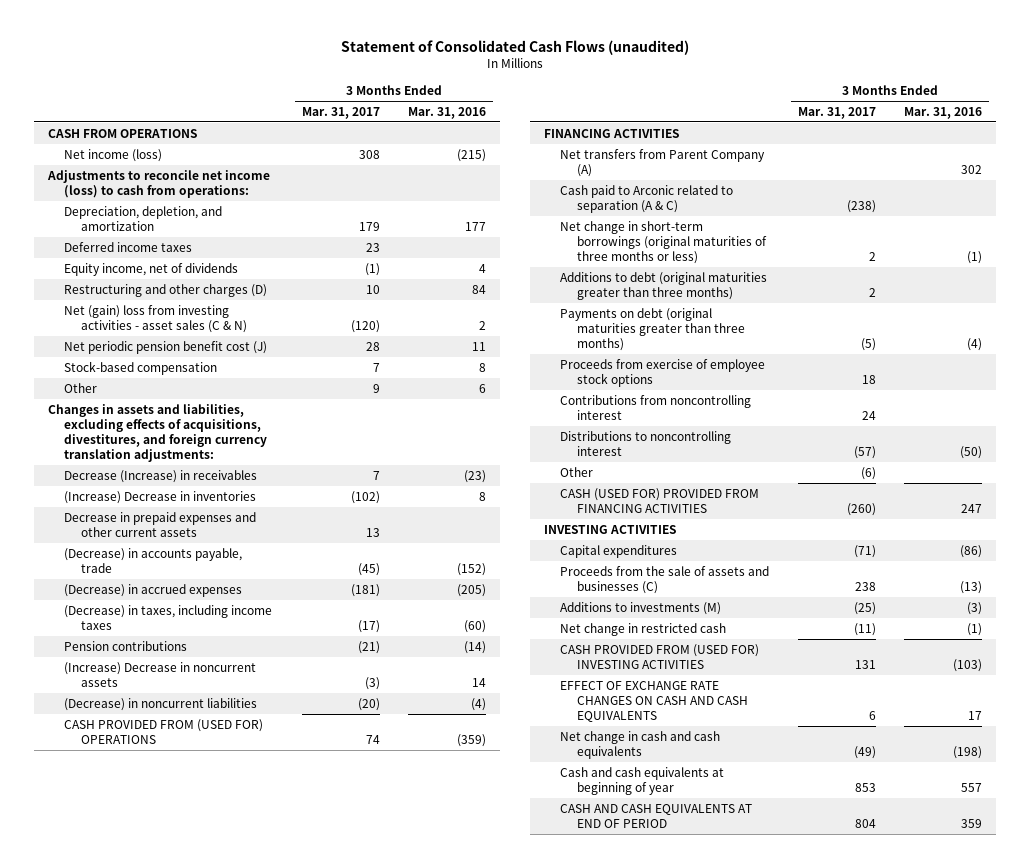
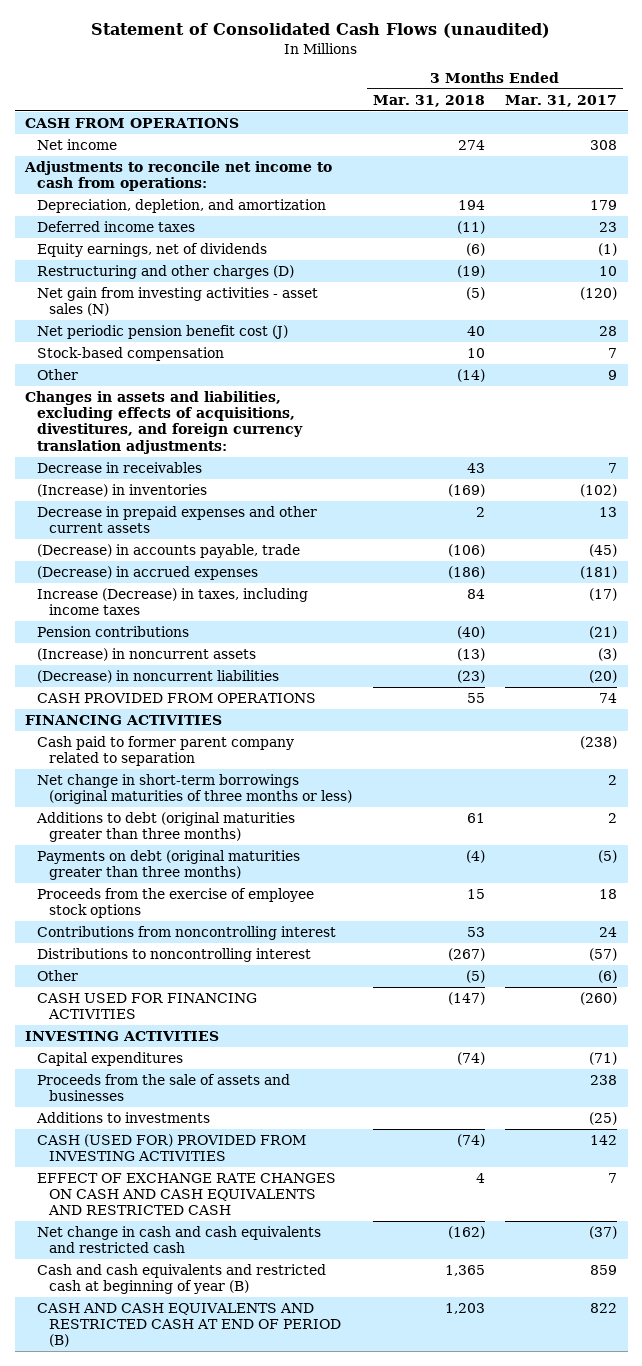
- | 3 Months Ended Mar. 31, 2017 | 3 Months Ended Mar. 31, 2016
+ | 3 Months Ended Mar. 31, 2018 | 3 Months Ended Mar. 31, 2017
- Net income (loss) | 308 | (215)
- Adjustments to reconcile net income (loss) to cash from operations:
+ Net income | 274 | 308
+ Adjustments to reconcile net income to cash from operations:
- Equity income, net of dividends | (1) | 4
+ Equity earnings, net of dividends | (6) | (1)
- Net (gain) loss from investing activities - asset sales (C & N) | (120) | 2
+ Net gain from investing activities - asset sales (N) | (5) | (120)
- Decrease (Increase) in receivables | 7 | (23)
- (Increase) Decrease in inventories | (102) | 8
+ Decrease in receivables | 43 | 7
+ (Increase) in inventories | (169) | (102)
- (Decrease) in taxes, including income taxes | (17) | (60)
+ Increase (Decrease) in taxes, including income taxes | 84 | (17)
- (Increase) Decrease in noncurrent assets | (3) | 14
+ (Increase) in noncurrent assets | (13) | (3)
- CASH PROVIDED FROM (USED FOR) OPERATIONS | 74 | (359)
+ CASH PROVIDED FROM OPERATIONS | 55 | 74
- Net transfers from Parent Company (A) | | 302
- Cash paid to Arconic related to separation (A & C) | (238) |
+ Cash paid to former parent company related to separation | | (238)
- Proceeds from exercise of employee stock options | 18 |
+ Proceeds from the exercise of employee stock options | 15 | 18
- CASH (USED FOR) PROVIDED FROM FINANCING ACTIVITIES | (260) | 247
+ CASH USED FOR FINANCING ACTIVITIES | (147) | (260)
- Proceeds from the sale of assets and businesses (C) | 238 | (13)
- Additions to investments (M) | (25) | (3)
- Net change in restricted cash | (11) | (1)
- CASH PROVIDED FROM (USED FOR) INVESTING ACTIVITIES | 131 | (103)
- EFFECT OF EXCHANGE RATE CHANGES ON CASH AND CASH EQUIVALENTS | 6 | 17
- Net change in cash and cash equivalents | (49) | (198)
- Cash and cash equivalents at beginning of year | 853 | 557
- CASH AND CASH EQUIVALENTS AT END OF PERIOD | 804 | 359
+ Proceeds from the sale of assets and businesses | | 238
+ Additions to investments | | (25)
+ CASH (USED FOR) PROVIDED FROM INVESTING ACTIVITIES | (74) | 142
+ EFFECT OF EXCHANGE RATE CHANGES ON CASH AND CASH EQUIVALENTS AND RESTRICTED CASH | 4 | 7
+ Net change in cash and cash equivalents and restricted cash | (162) | (37)
+ Cash and cash equivalents and restricted cash at beginning of year (B) | 1,365 | 859
+ CASH AND CASH EQUIVALENTS AND RESTRICTED CASH AT END OF PERIOD (B) | 1,203 | 822

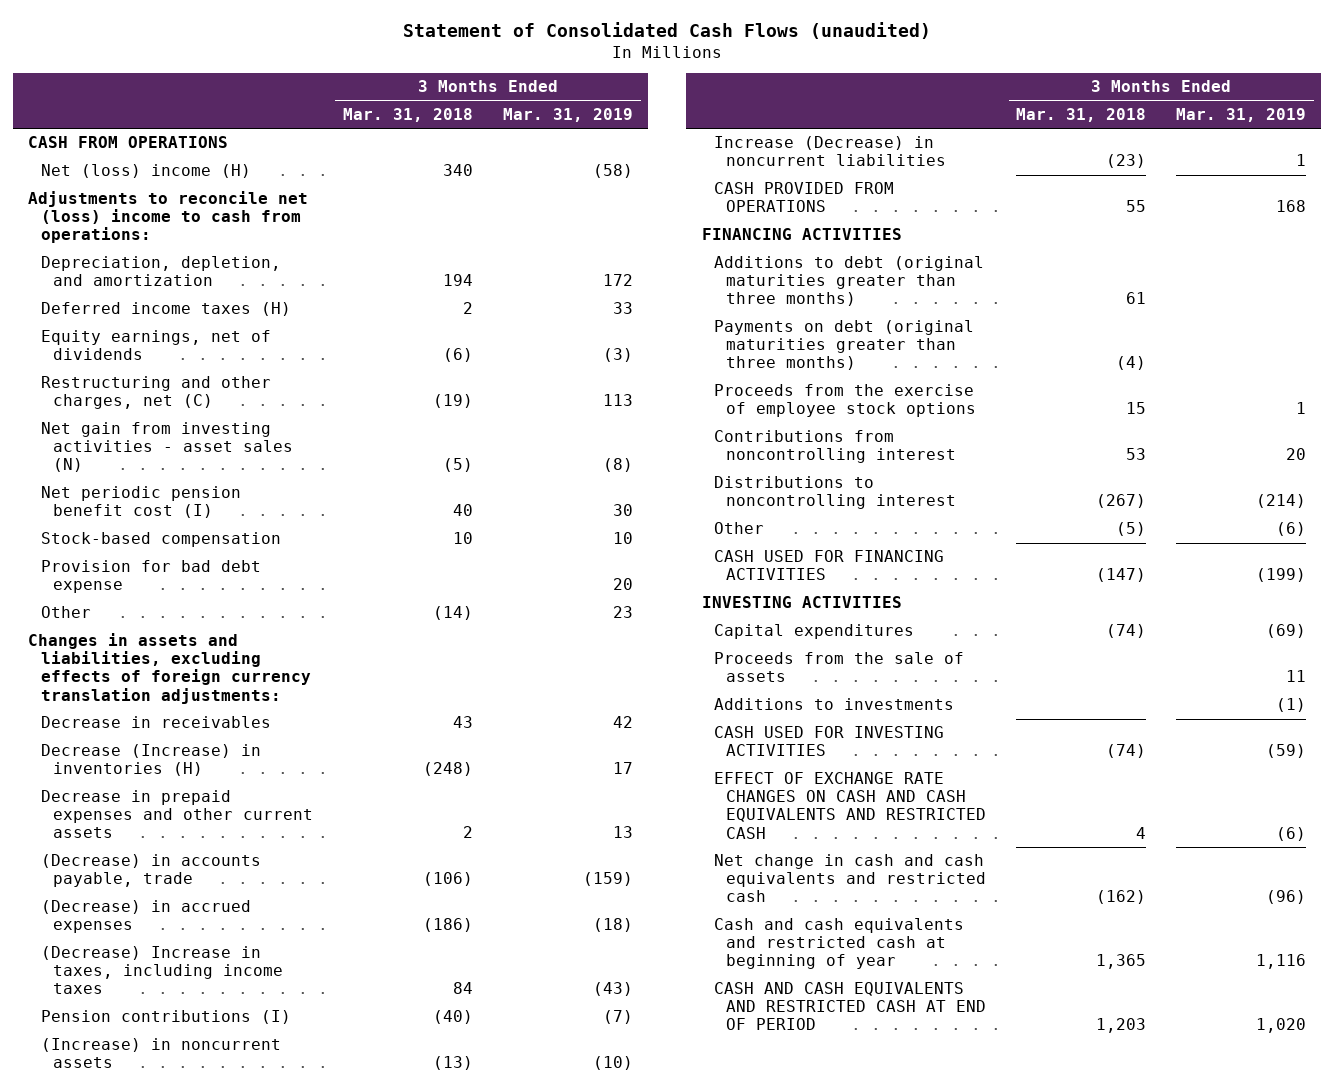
- | 3 Months Ended Mar. 31, 2018 | 3 Months Ended Mar. 31, 2017
+ | 3 Months Ended Mar. 31, 2018 | 3 Months Ended Mar. 31, 2019
- Net income | 274 | 308
- Adjustments to reconcile net income to cash from operations:
+ Net (loss) income (H) | 340 | (58)
+ Adjustments to reconcile net (loss) income to cash from operations:
- Deferred income taxes | (11) | 23
+ Deferred income taxes (H) | 2 | 33
- Restructuring and other charges (D) | (19) | 10
+ Restructuring and other charges, net (C) | (19) | 113
- Net periodic pension benefit cost (J) | 40 | 28
+ Net periodic pension benefit cost (I) | 40 | 30
+ Provision for bad debt expense | | 20
- Changes in assets and liabilities, excluding effects of acquisitions, divestitures, and foreign currency translation adjustments:
+ Changes in assets and liabilities, excluding effects of foreign currency translation adjustments:
- (Increase) in inventories | (169) | (102)
+ Decrease (Increase) in inventories (H) | (248) | 17
- Increase (Decrease) in taxes, including income taxes | 84 | (17)
- Pension contributions | (40) | (21)
+ (Decrease) Increase in taxes, including income taxes | 84 | (43)
+ Pension contributions (I) | (40) | (7)
- (Decrease) in noncurrent liabilities | (23) | (20)
+ Increase (Decrease) in noncurrent liabilities | (23) | 1
- Cash paid to former parent company related to separation | | (238)
- Net change in short-term borrowings (original maturities of three months or less) | | 2
- Proceeds from the sale of assets and businesses | | 238
+ Proceeds from the sale of assets | | 11
- CASH (USED FOR) PROVIDED FROM INVESTING ACTIVITIES | (74) | 142
+ CASH USED FOR INVESTING ACTIVITIES | (74) | (59)
- Cash and cash equivalents and restricted cash at beginning of year (B) | 1,365 | 859
- CASH AND CASH EQUIVALENTS AND RESTRICTED CASH AT END OF PERIOD (B) | 1,203 | 822
+ Cash and cash equivalents and restricted cash at beginning of year | 1,365 | 1,116
+ CASH AND CASH EQUIVALENTS AND RESTRICTED CASH AT END OF PERIOD | 1,203 | 1,020

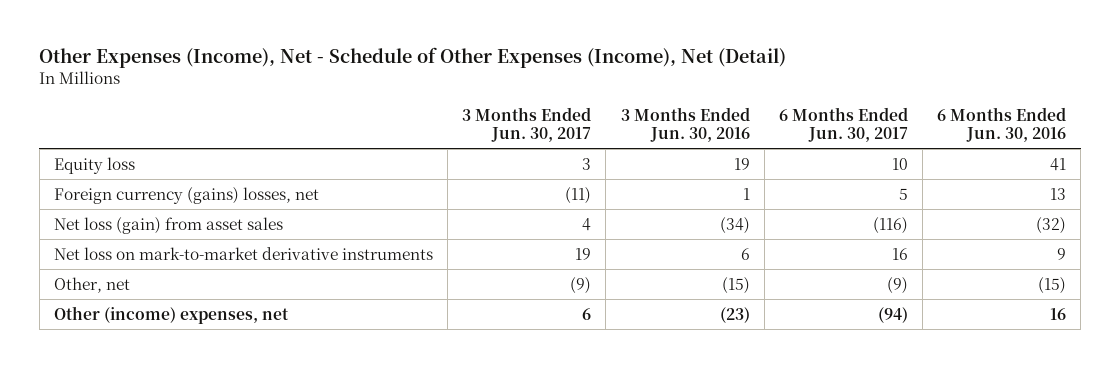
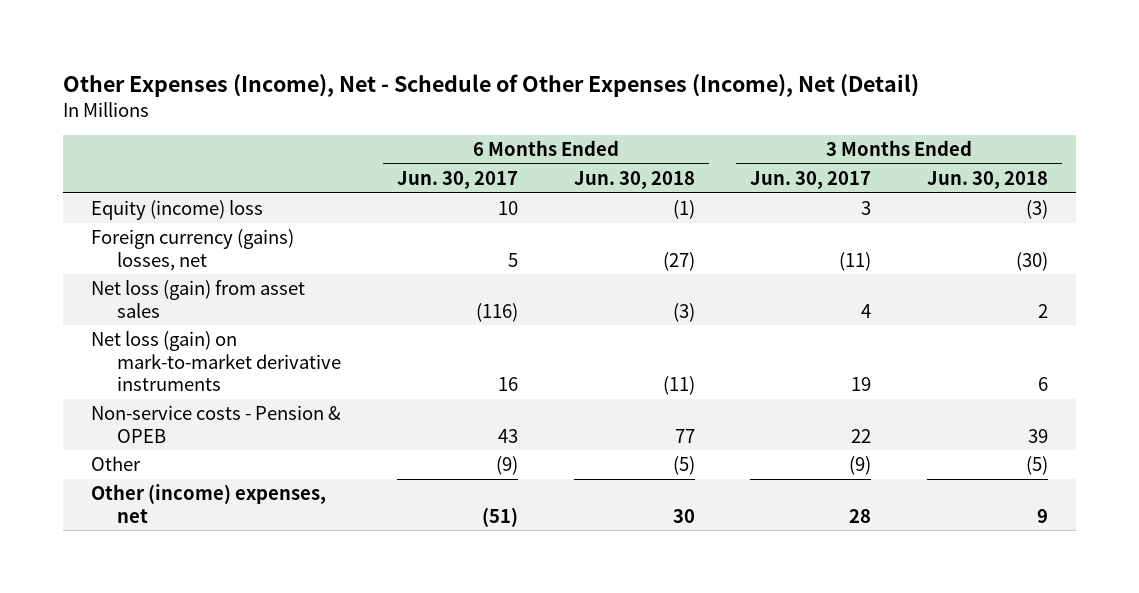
- | 3 Months Ended Jun. 30, 2017 | 3 Months Ended Jun. 30, 2016 | 6 Months Ended Jun. 30, 2017 | 6 Months Ended Jun. 30, 2016
+ | 6 Months Ended Jun. 30, 2017 | 6 Months Ended Jun. 30, 2018 | 3 Months Ended Jun. 30, 2017 | 3 Months Ended Jun. 30, 2018
- Equity loss | 3 | 19 | 10 | 41
+ Equity (income) loss | 10 | (1) | 3 | (3)
- Net loss on mark-to-market derivative instruments | 19 | 6 | 16 | 9
- Other, net | (9) | (15) | (9) | (15)
- Other (income) expenses, net | 6 | (23) | (94) | 16
+ Net loss (gain) on mark-to-market derivative instruments | 16 | (11) | 19 | 6
+ Non-service costs - Pension & OPEB | 43 | 77 | 22 | 39
+ Other | (9) | (5) | (9) | (5)
+ Other (income) expenses, net | (51) | 30 | 28 | 9

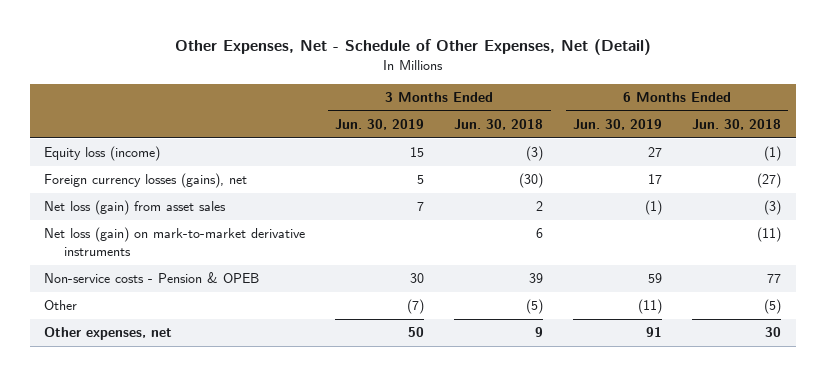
- Other Expenses (Income), Net - Schedule of Other Expenses (Income), Net (Detail)
+ Other Expenses, Net - Schedule of Other Expenses, Net (Detail)
- | 6 Months Ended Jun. 30, 2017 | 6 Months Ended Jun. 30, 2018 | 3 Months Ended Jun. 30, 2017 | 3 Months Ended Jun. 30, 2018
+ | 3 Months Ended Jun. 30, 2019 | 3 Months Ended Jun. 30, 2018 | 6 Months Ended Jun. 30, 2019 | 6 Months Ended Jun. 30, 2018
- Equity (income) loss | 10 | (1) | 3 | (3)
- Foreign currency (gains) losses, net | 5 | (27) | (11) | (30)
+ Equity loss (income) | 15 | (3) | 27 | (1)
+ Foreign currency losses (gains), net | 5 | (30) | 17 | (27)
- Other (income) expenses, net | (51) | 30 | 28 | 9
+ Other expenses, net | 50 | 9 | 91 | 30

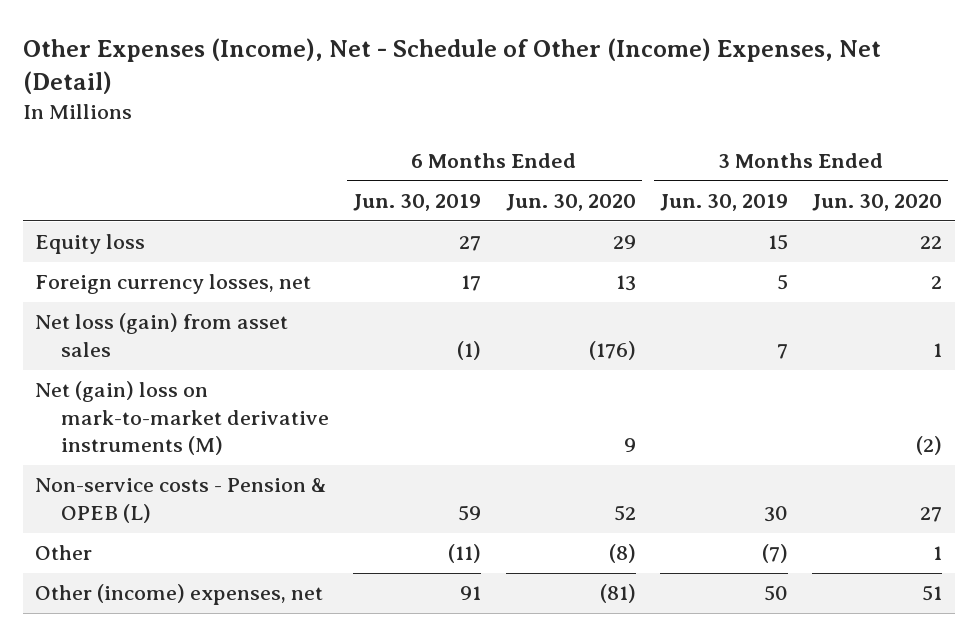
- Other Expenses, Net - Schedule of Other Expenses, Net (Detail)
+ Other Expenses (Income), Net - Schedule of Other (Income) Expenses, Net (Detail)
- | 3 Months Ended Jun. 30, 2019 | 3 Months Ended Jun. 30, 2018 | 6 Months Ended Jun. 30, 2019 | 6 Months Ended Jun. 30, 2018
+ | 6 Months Ended Jun. 30, 2019 | 6 Months Ended Jun. 30, 2020 | 3 Months Ended Jun. 30, 2019 | 3 Months Ended Jun. 30, 2020
- Equity loss (income) | 15 | (3) | 27 | (1)
- Foreign currency losses (gains), net | 5 | (30) | 17 | (27)
+ Equity loss | 27 | 29 | 15 | 22
+ Foreign currency losses, net | 17 | 13 | 5 | 2
- Net loss (gain) on mark-to-market derivative instruments | | 6 | | (11)
- Non-service costs - Pension & OPEB | 30 | 39 | 59 | 77
+ Net (gain) loss on mark-to-market derivative instruments (M) | | 9 | | (2)
+ Non-service costs - Pension & OPEB (L) | 59 | 52 | 30 | 27
- Other expenses, net | 50 | 9 | 91 | 30
+ Other (income) expenses, net | 91 | (81) | 50 | 51

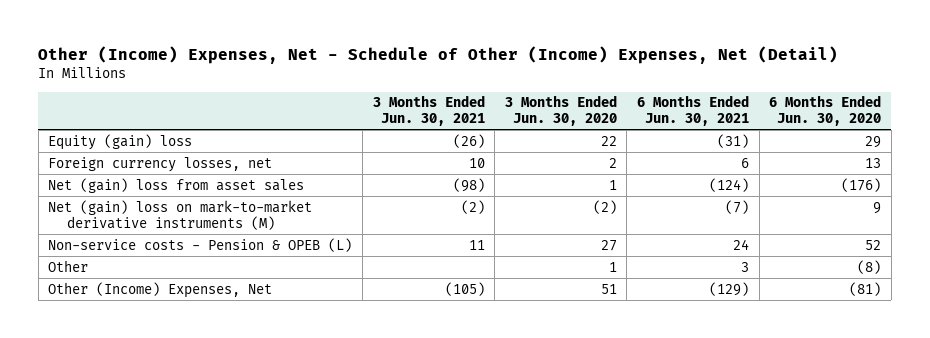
- Other Expenses (Income), Net - Schedule of Other (Income) Expenses, Net (Detail)
+ Other (Income) Expenses, Net - Schedule of Other (Income) Expenses, Net (Detail)
- | 6 Months Ended Jun. 30, 2019 | 6 Months Ended Jun. 30, 2020 | 3 Months Ended Jun. 30, 2019 | 3 Months Ended Jun. 30, 2020
+ | 3 Months Ended Jun. 30, 2021 | 3 Months Ended Jun. 30, 2020 | 6 Months Ended Jun. 30, 2021 | 6 Months Ended Jun. 30, 2020
- Equity loss | 27 | 29 | 15 | 22
+ Equity (gain) loss | (26) | 22 | (31) | 29
- Net loss (gain) from asset sales | (1) | (176) | 7 | 1
+ Net (gain) loss from asset sales | (98) | 1 | (124) | (176)
- Other (income) expenses, net | 91 | (81) | 50 | 51
+ Other (Income) Expenses, Net | (105) | 51 | (129) | (81)

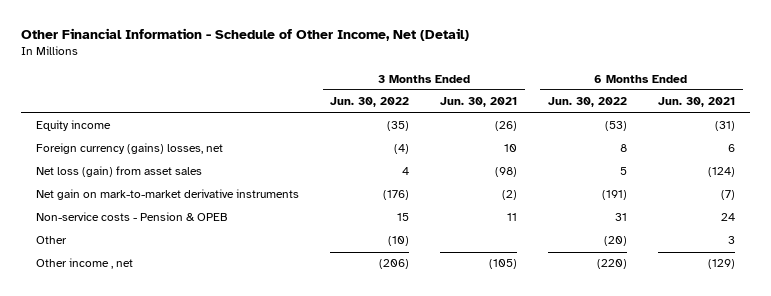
- Other (Income) Expenses, Net - Schedule of Other (Income) Expenses, Net (Detail)
+ Other Financial Information - Schedule of Other Income, Net (Detail)
- | 3 Months Ended Jun. 30, 2021 | 3 Months Ended Jun. 30, 2020 | 6 Months Ended Jun. 30, 2021 | 6 Months Ended Jun. 30, 2020
+ | 3 Months Ended Jun. 30, 2022 | 3 Months Ended Jun. 30, 2021 | 6 Months Ended Jun. 30, 2022 | 6 Months Ended Jun. 30, 2021
- Equity (gain) loss | (26) | 22 | (31) | 29
- Foreign currency losses, net | 10 | 2 | 6 | 13
- Net (gain) loss from asset sales | (98) | 1 | (124) | (176)
- Net (gain) loss on mark-to-market derivative instruments (M) | (2) | (2) | (7) | 9
- Non-service costs - Pension & OPEB (L) | 11 | 27 | 24 | 52
+ Equity income | (35) | (26) | (53) | (31)
+ Foreign currency (gains) losses, net | (4) | 10 | 8 | 6
+ Net loss (gain) from asset sales | 4 | (98) | 5 | (124)
+ Net gain on mark-to-market derivative instruments | (176) | (2) | (191) | (7)
+ Non-service costs - Pension & OPEB | 15 | 11 | 31 | 24
- Other (Income) Expenses, Net | (105) | 51 | (129) | (81)
+ Other income , net | (206) | (105) | (220) | (129)

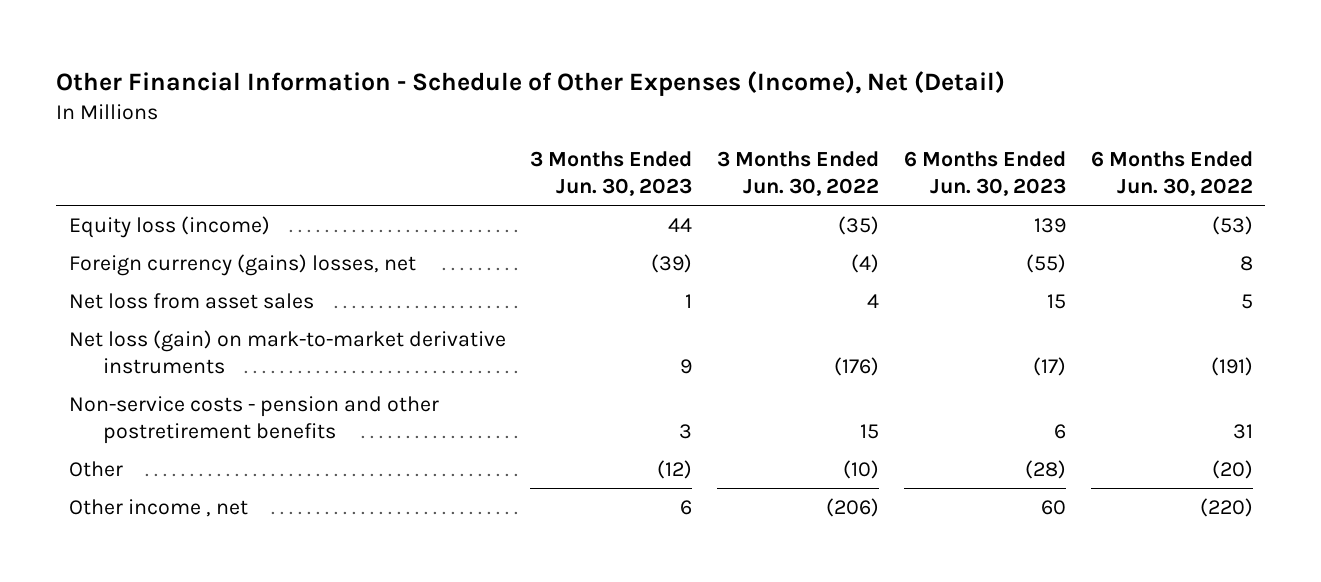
- Other Financial Information - Schedule of Other Income, Net (Detail)
+ Other Financial Information - Schedule of Other Expenses (Income), Net (Detail)
- | 3 Months Ended Jun. 30, 2022 | 3 Months Ended Jun. 30, 2021 | 6 Months Ended Jun. 30, 2022 | 6 Months Ended Jun. 30, 2021
+ | 3 Months Ended Jun. 30, 2023 | 3 Months Ended Jun. 30, 2022 | 6 Months Ended Jun. 30, 2023 | 6 Months Ended Jun. 30, 2022
- Equity income | (35) | (26) | (53) | (31)
+ Equity loss (income) | 44 | (35) | 139 | (53)
- Net loss (gain) from asset sales | 4 | (98) | 5 | (124)
- Net gain on mark-to-market derivative instruments | (176) | (2) | (191) | (7)
- Non-service costs - Pension & OPEB | 15 | 11 | 31 | 24
+ Net loss from asset sales | 1 | 4 | 15 | 5
+ Net loss (gain) on mark-to-market derivative instruments | 9 | (176) | (17) | (191)
+ Non-service costs - pension and other postretirement benefits | 3 | 15 | 6 | 31

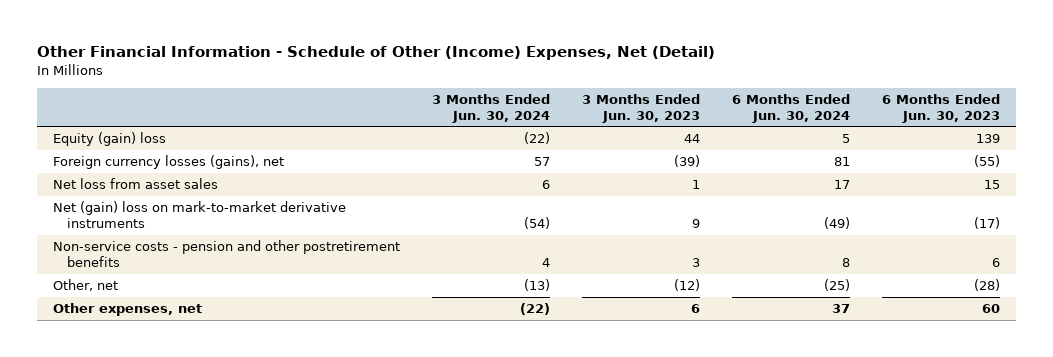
- Other Financial Information - Schedule of Other Expenses (Income), Net (Detail)
+ Other Financial Information - Schedule of Other (Income) Expenses, Net (Detail)
- | 3 Months Ended Jun. 30, 2023 | 3 Months Ended Jun. 30, 2022 | 6 Months Ended Jun. 30, 2023 | 6 Months Ended Jun. 30, 2022
+ | 3 Months Ended Jun. 30, 2024 | 3 Months Ended Jun. 30, 2023 | 6 Months Ended Jun. 30, 2024 | 6 Months Ended Jun. 30, 2023
- Equity loss (income) | 44 | (35) | 139 | (53)
- Foreign currency (gains) losses, net | (39) | (4) | (55) | 8
+ Equity (gain) loss | (22) | 44 | 5 | 139
+ Foreign currency losses (gains), net | 57 | (39) | 81 | (55)
- Net loss (gain) on mark-to-market derivative instruments | 9 | (176) | (17) | (191)
+ Net (gain) loss on mark-to-market derivative instruments | (54) | 9 | (49) | (17)
- Other | (12) | (10) | (28) | (20)
- Other income , net | 6 | (206) | 60 | (220)
+ Other, net | (13) | (12) | (25) | (28)
+ Other expenses, net | (22) | 6 | 37 | 60

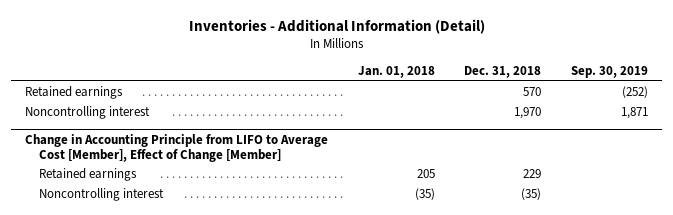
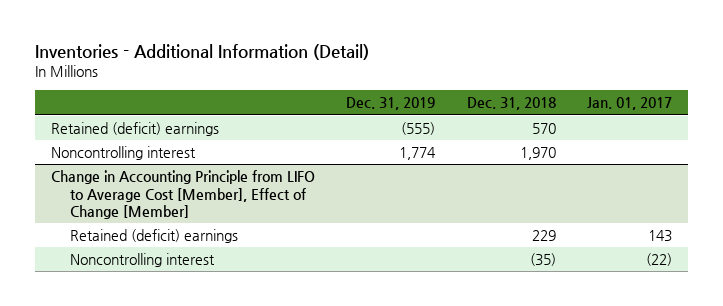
- | Jan. 01, 2018 | Dec. 31, 2018 | Sep. 30, 2019
+ | Dec. 31, 2019 | Dec. 31, 2018 | Jan. 01, 2017
- Retained earnings | | 570 | (252)
+ Retained (deficit) earnings | (555) | 570 |
@ Change in Accounting Principle from LIFO to Average Cost [Member], Effect of Change [Member]
- Retained earnings | 205 | 229 |
+ Retained (deficit) earnings | | 229 | 143

